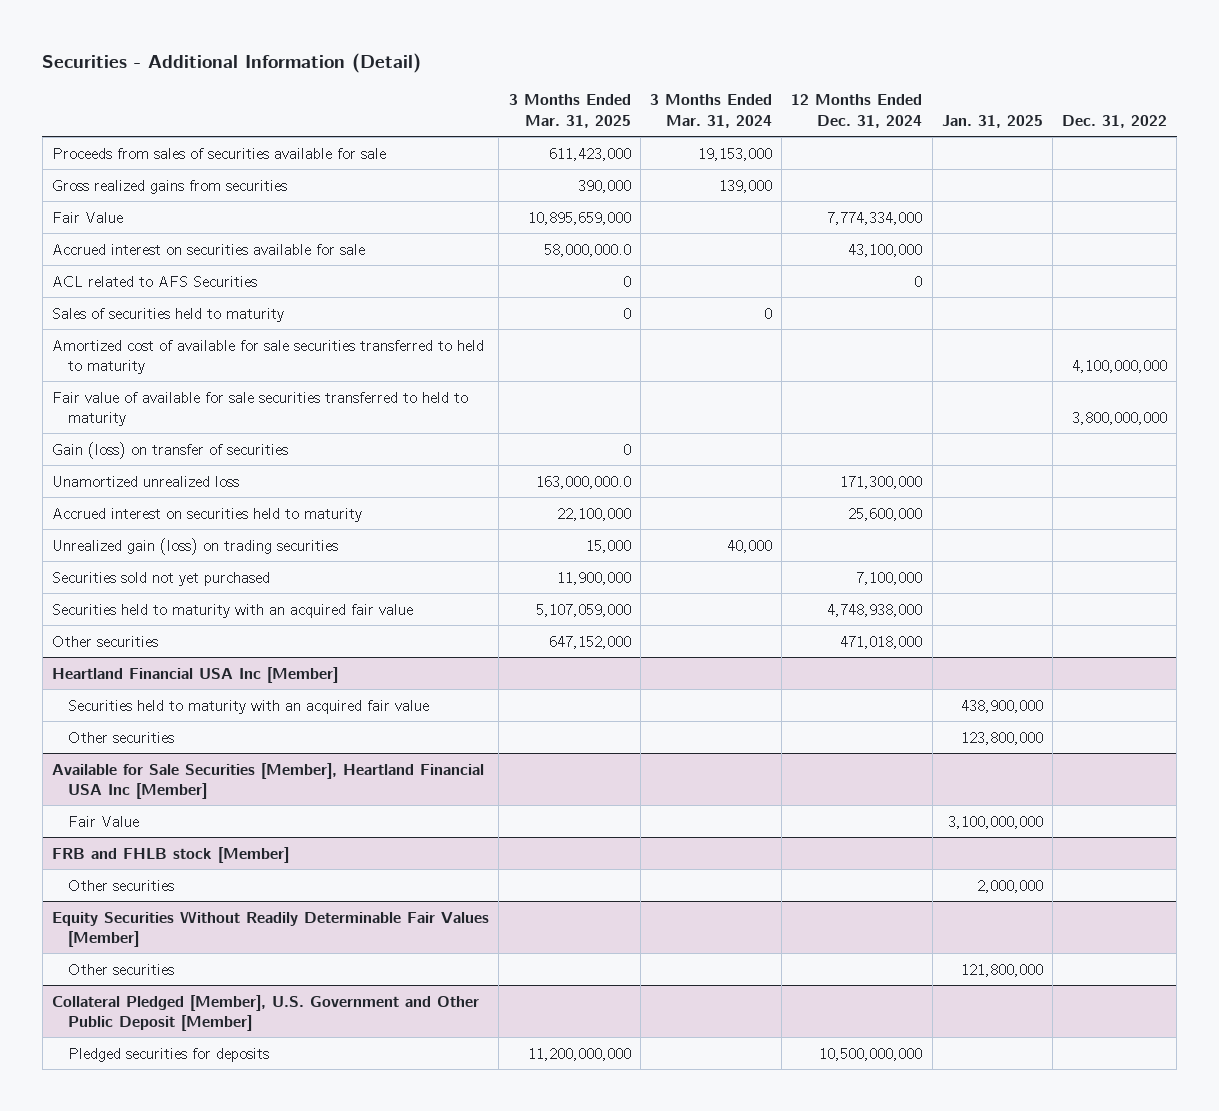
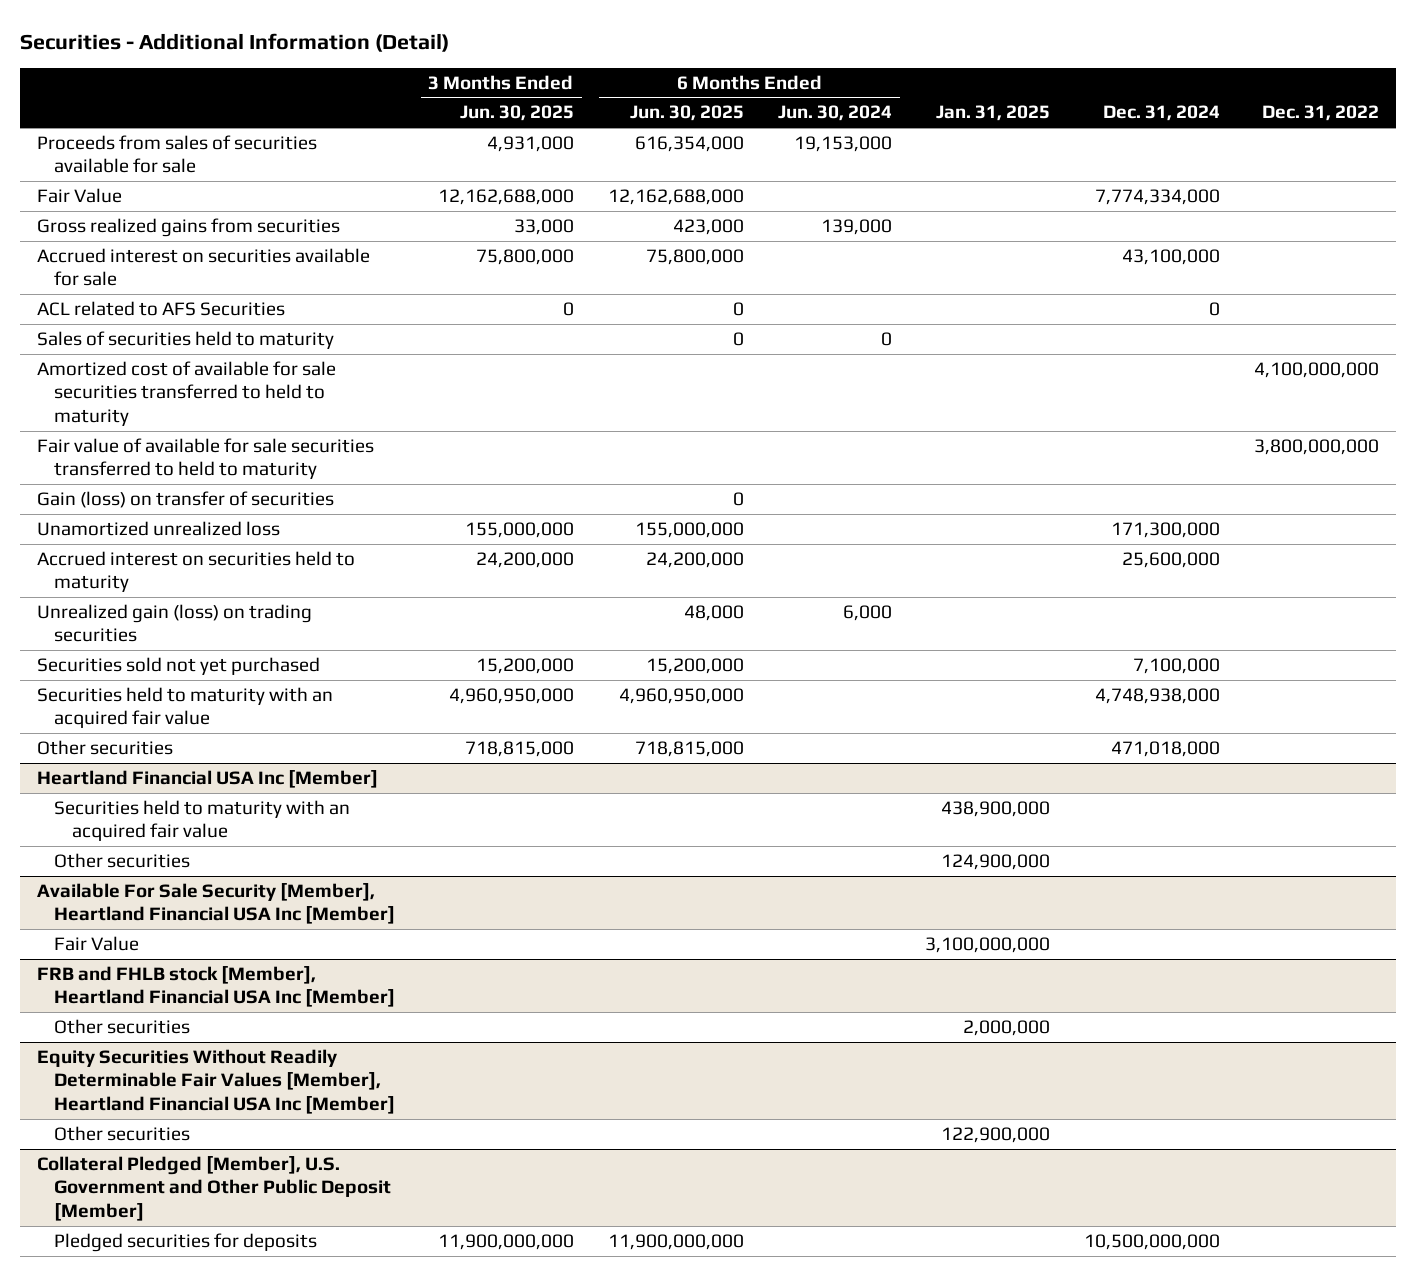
- | 3 Months Ended Mar. 31, 2025 | 3 Months Ended Mar. 31, 2024 | 12 Months Ended Dec. 31, 2024 | Jan. 31, 2025 | Dec. 31, 2022
+ | 3 Months Ended Jun. 30, 2025 | 6 Months Ended Jun. 30, 2025 | 6 Months Ended Jun. 30, 2024 | Jan. 31, 2025 | Dec. 31, 2024 | Dec. 31, 2022
moved down: Gross realized gains from securities | 33,000 | 423,000 | 139,000 | | |
@ Heartland Financial USA Inc [Member]
- Other securities | | | | 123,800,000 |
- Available for Sale Securities [Member], Heartland Financial USA Inc [Member]
@ Heartland Financial USA Inc [Member]
+ Other securities | | | | 124,900,000 | |
+ Available For Sale Security [Member], Heartland Financial USA Inc [Member]
- FRB and FHLB stock [Member]
+ FRB and FHLB stock [Member], Heartland Financial USA Inc [Member]
- Equity Securities Without Readily Determinable Fair Values [Member]
- Other securities | | | | 121,800,000 |
+ Equity Securities Without Readily Determinable Fair Values [Member], Heartland Financial USA Inc [Member]
+ Other securities | | | | 122,900,000 | |

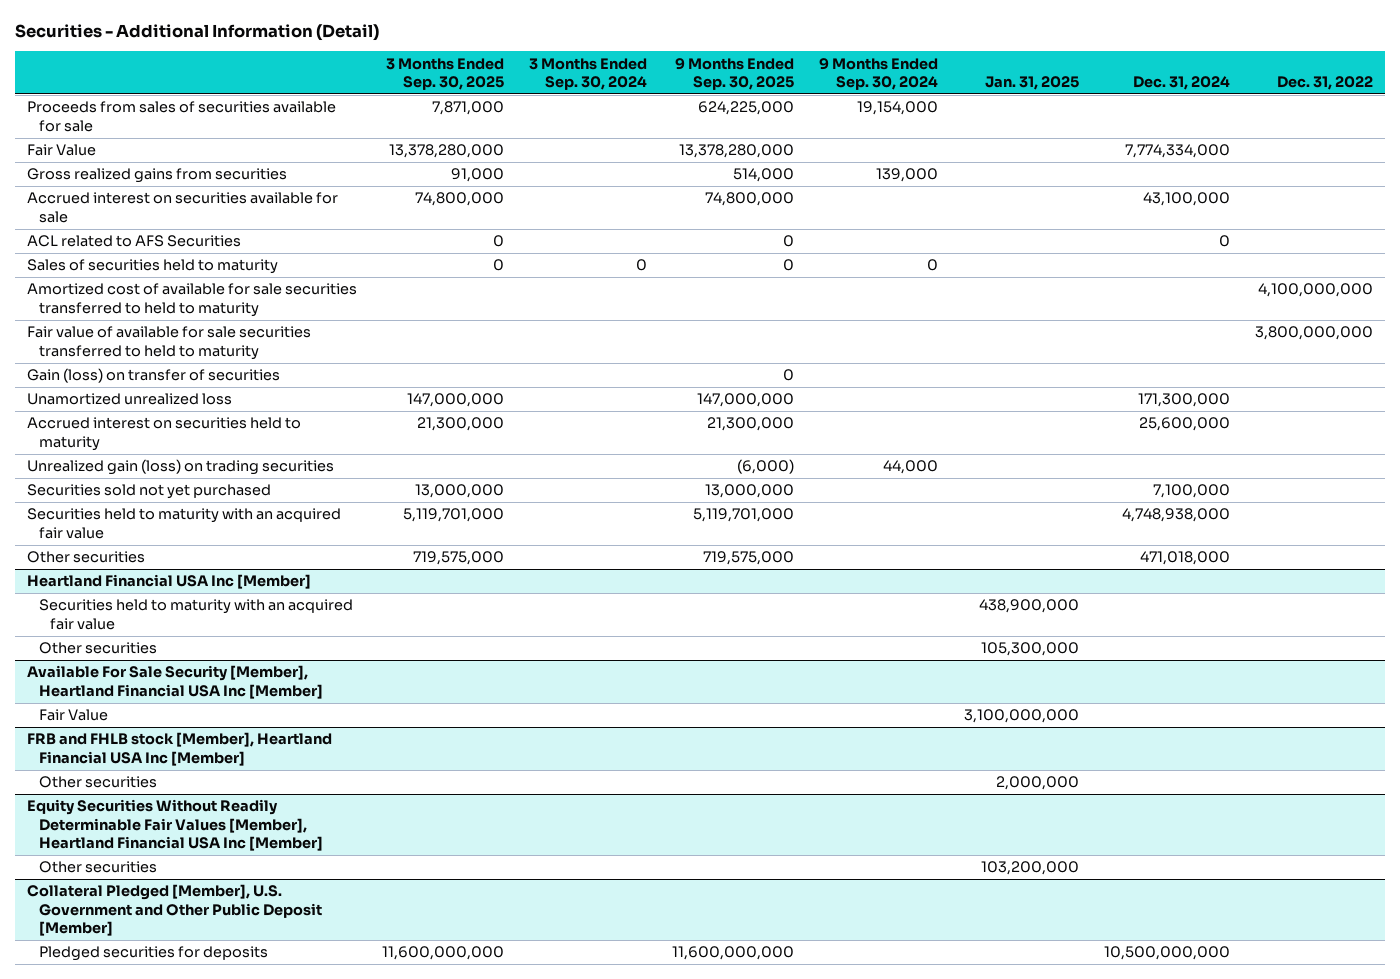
- | 3 Months Ended Jun. 30, 2025 | 6 Months Ended Jun. 30, 2025 | 6 Months Ended Jun. 30, 2024 | Jan. 31, 2025 | Dec. 31, 2024 | Dec. 31, 2022
+ | 3 Months Ended Sep. 30, 2025 | 3 Months Ended Sep. 30, 2024 | 9 Months Ended Sep. 30, 2025 | 9 Months Ended Sep. 30, 2024 | Jan. 31, 2025 | Dec. 31, 2024 | Dec. 31, 2022
@ Heartland Financial USA Inc [Member]
- Other securities | | | | 124,900,000 | |
+ Other securities | | | | | 105,300,000 | |
@ Equity Securities Without Readily Determinable Fair Values [Member], Heartland Financial USA Inc [Member]
- Other securities | | | | 122,900,000 | |
+ Other securities | | | | | 103,200,000 | |

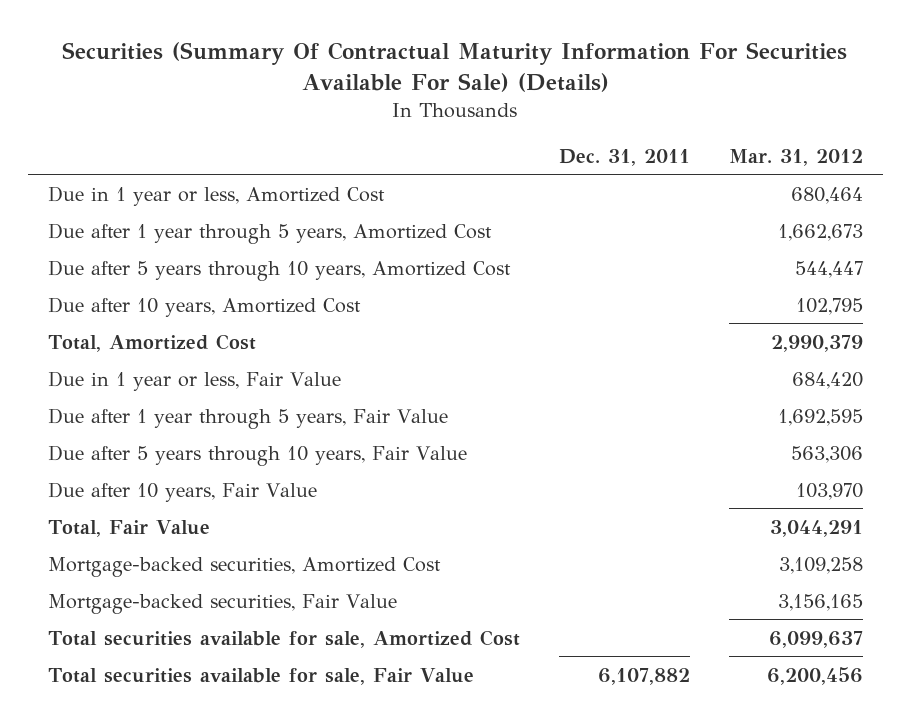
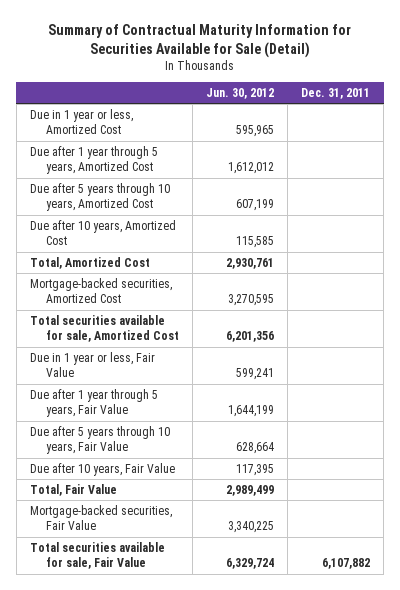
- Securities (Summary Of Contractual Maturity Information For Securities Available For Sale) (Details)
+ Summary of Contractual Maturity Information for Securities Available for Sale (Detail)
- | Dec. 31, 2011 | Mar. 31, 2012
+ | Jun. 30, 2012 | Dec. 31, 2011
moved up: Mortgage-backed securities, Amortized Cost | 3,270,595 |
moved up: Total securities available for sale, Amortized Cost | 6,201,356 |

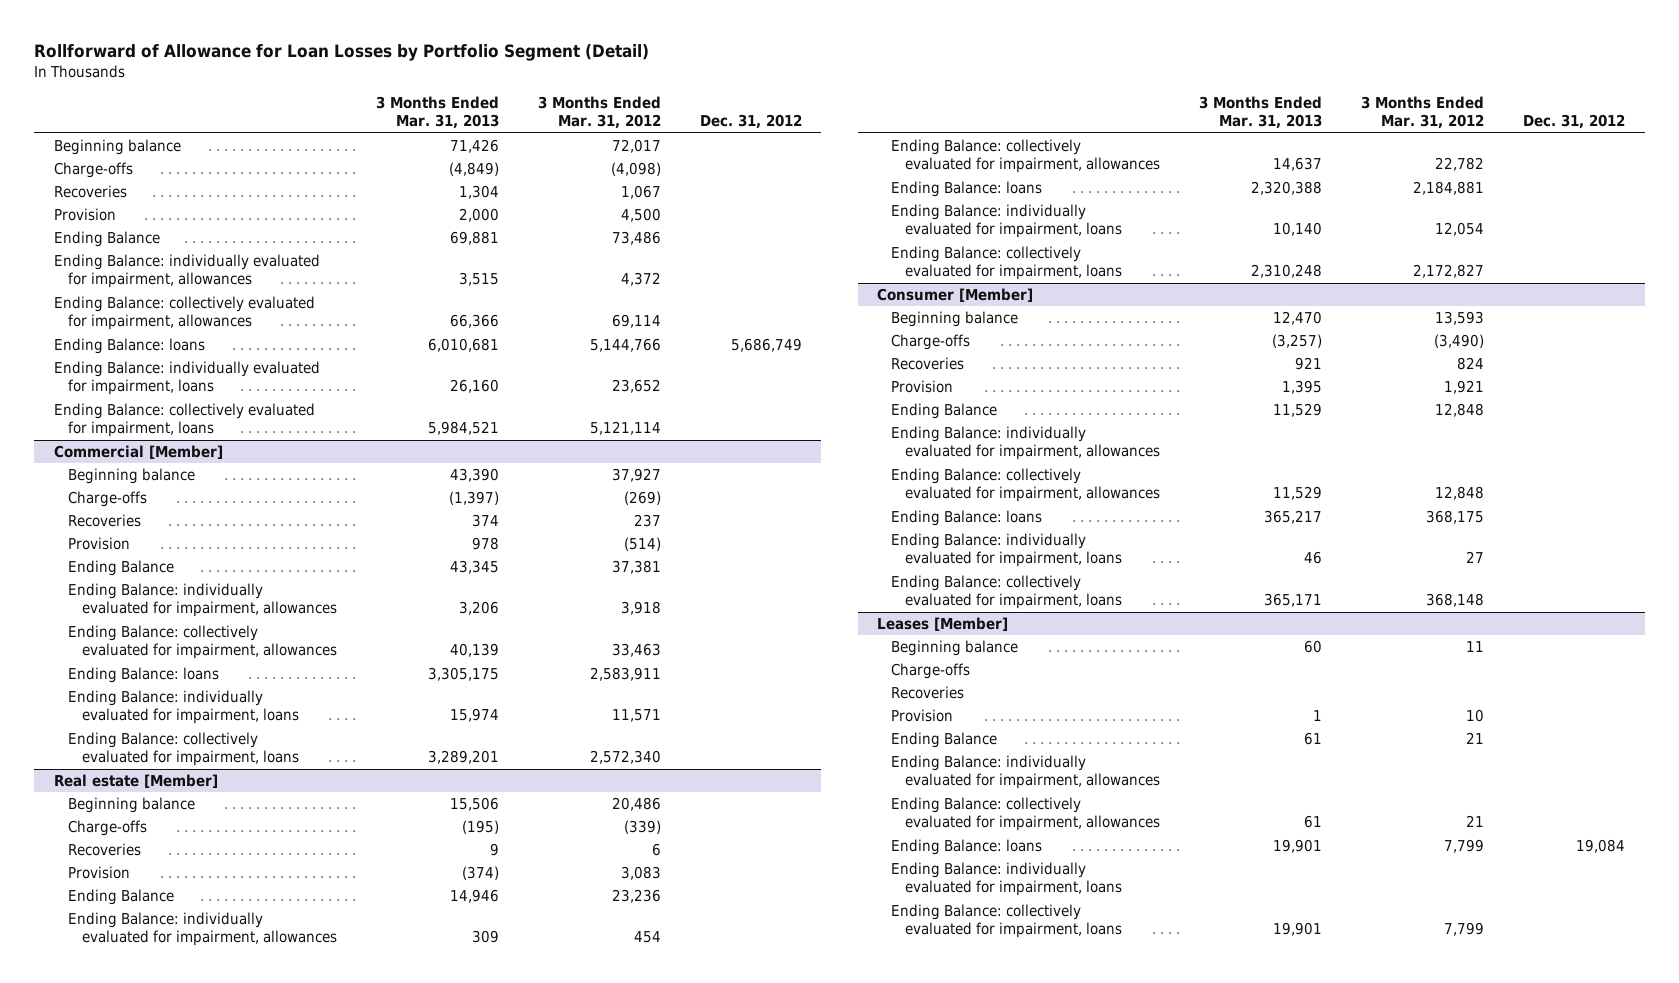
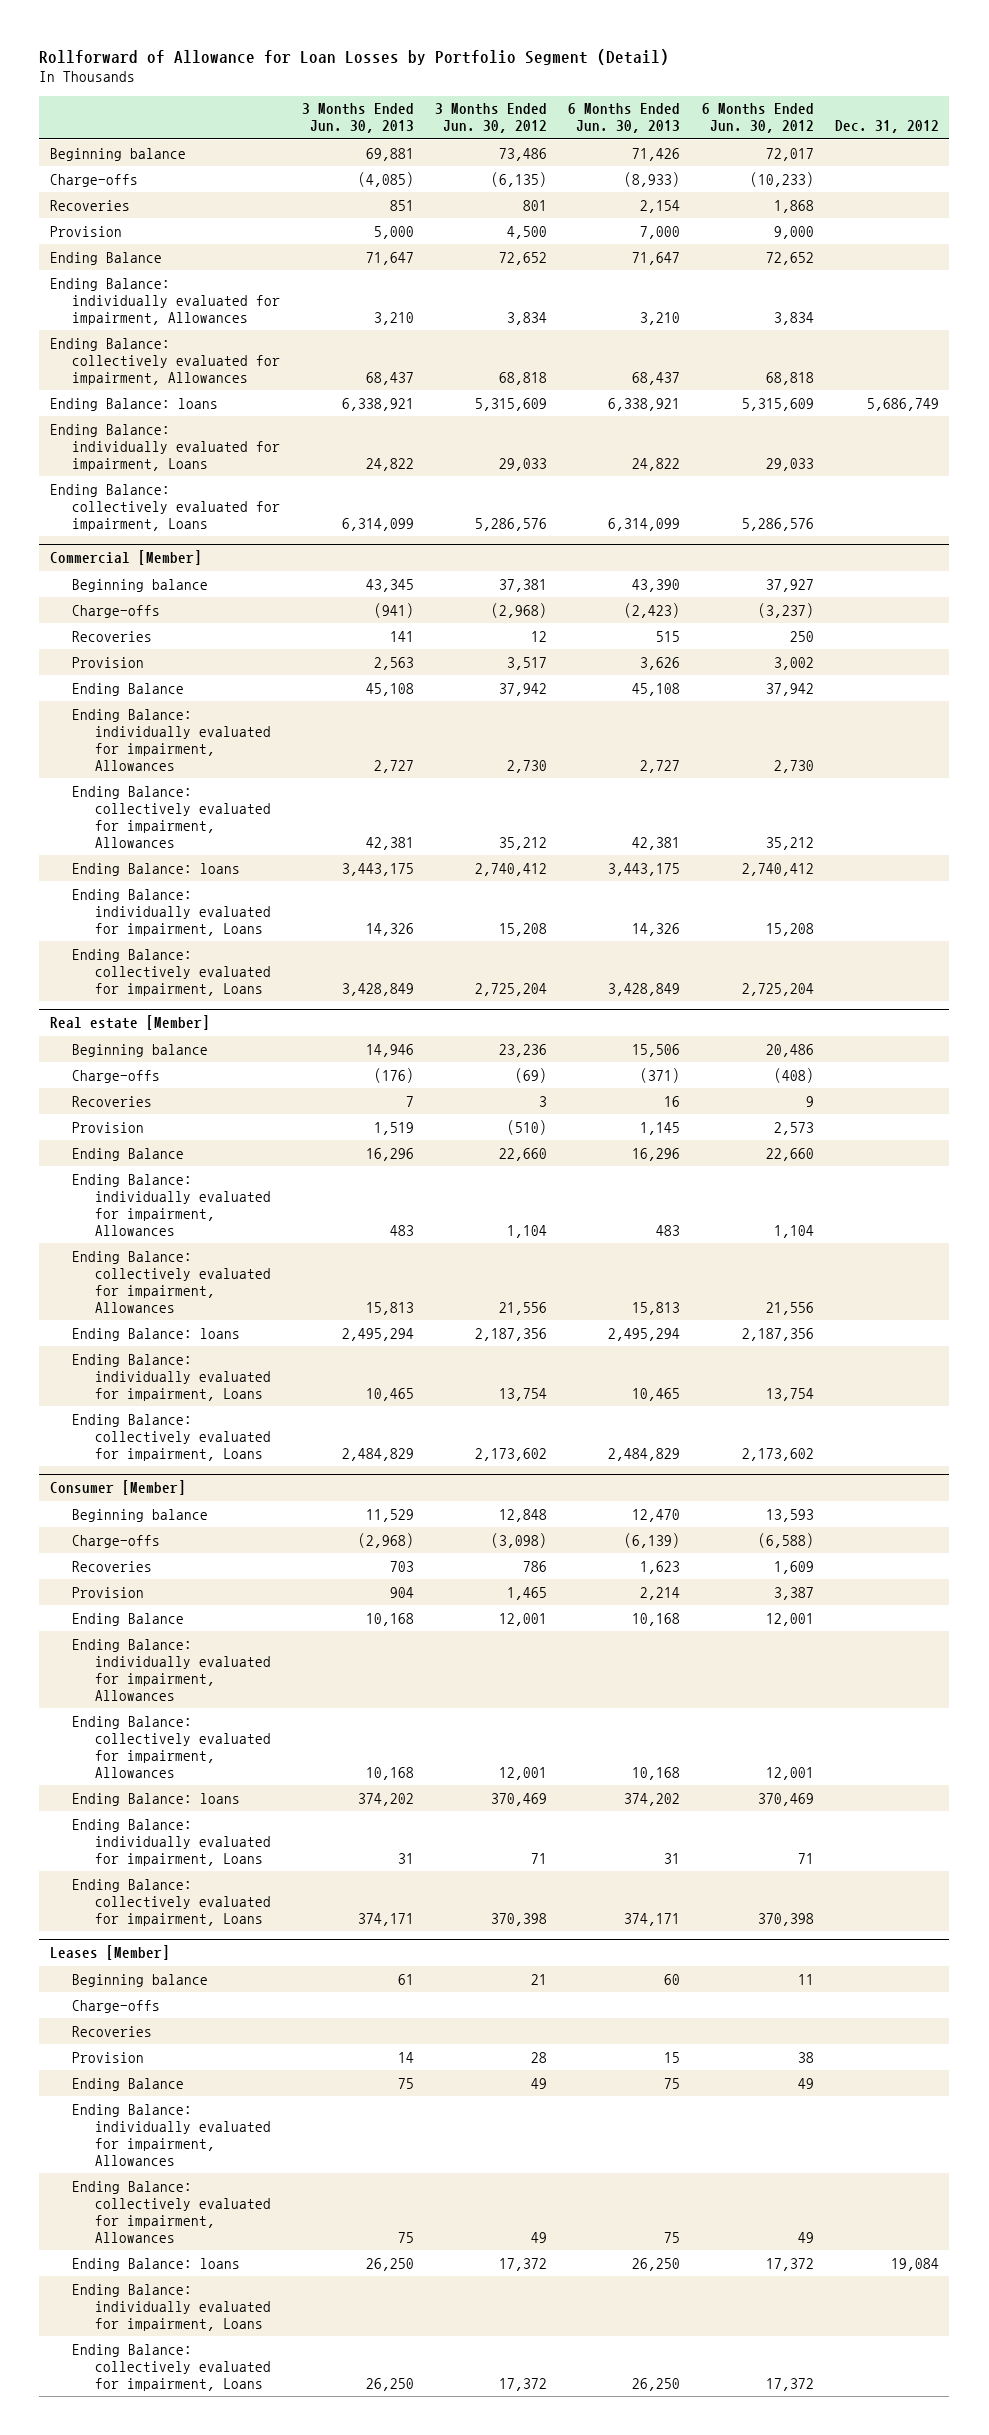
- | 3 Months Ended Mar. 31, 2013 | 3 Months Ended Mar. 31, 2012 | Dec. 31, 2012
+ | 3 Months Ended Jun. 30, 2013 | 3 Months Ended Jun. 30, 2012 | 6 Months Ended Jun. 30, 2013 | 6 Months Ended Jun. 30, 2012 | Dec. 31, 2012
- Ending Balance: individually evaluated for impairment, allowances | 3,515 | 4,372 |
- Ending Balance: collectively evaluated for impairment, allowances | 66,366 | 69,114 |
+ Ending Balance: individually evaluated for impairment, Allowances | 3,210 | 3,834 | 3,210 | 3,834 |
+ Ending Balance: collectively evaluated for impairment, Allowances | 68,437 | 68,818 | 68,437 | 68,818 |
- Ending Balance: individually evaluated for impairment, loans | 26,160 | 23,652 |
- Ending Balance: collectively evaluated for impairment, loans | 5,984,521 | 5,121,114 |
+ Ending Balance: individually evaluated for impairment, Loans | 24,822 | 29,033 | 24,822 | 29,033 |
+ Ending Balance: collectively evaluated for impairment, Loans | 6,314,099 | 5,286,576 | 6,314,099 | 5,286,576 |
@ Commercial [Member]
- Ending Balance: individually evaluated for impairment, allowances | 3,206 | 3,918 |
- Ending Balance: collectively evaluated for impairment, allowances | 40,139 | 33,463 |
+ Ending Balance: individually evaluated for impairment, Allowances | 2,727 | 2,730 | 2,727 | 2,730 |
+ Ending Balance: collectively evaluated for impairment, Allowances | 42,381 | 35,212 | 42,381 | 35,212 |
- Ending Balance: individually evaluated for impairment, loans | 15,974 | 11,571 |
- Ending Balance: collectively evaluated for impairment, loans | 3,289,201 | 2,572,340 |
+ Ending Balance: individually evaluated for impairment, Loans | 14,326 | 15,208 | 14,326 | 15,208 |
+ Ending Balance: collectively evaluated for impairment, Loans | 3,428,849 | 2,725,204 | 3,428,849 | 2,725,204 |
@ Real estate [Member]
- Ending Balance: individually evaluated for impairment, allowances | 309 | 454 |
- Ending Balance: collectively evaluated for impairment, allowances | 14,637 | 22,782 |
+ Ending Balance: individually evaluated for impairment, Allowances | 483 | 1,104 | 483 | 1,104 |
+ Ending Balance: collectively evaluated for impairment, Allowances | 15,813 | 21,556 | 15,813 | 21,556 |
- Ending Balance: individually evaluated for impairment, loans | 10,140 | 12,054 |
- Ending Balance: collectively evaluated for impairment, loans | 2,310,248 | 2,172,827 |
+ Ending Balance: individually evaluated for impairment, Loans | 10,465 | 13,754 | 10,465 | 13,754 |
+ Ending Balance: collectively evaluated for impairment, Loans | 2,484,829 | 2,173,602 | 2,484,829 | 2,173,602 |
@ Consumer [Member]
- Ending Balance: individually evaluated for impairment, allowances
- Ending Balance: collectively evaluated for impairment, allowances | 11,529 | 12,848 |
+ Ending Balance: individually evaluated for impairment, Allowances
+ Ending Balance: collectively evaluated for impairment, Allowances | 10,168 | 12,001 | 10,168 | 12,001 |
- Ending Balance: individually evaluated for impairment, loans | 46 | 27 |
- Ending Balance: collectively evaluated for impairment, loans | 365,171 | 368,148 |
+ Ending Balance: individually evaluated for impairment, Loans | 31 | 71 | 31 | 71 |
+ Ending Balance: collectively evaluated for impairment, Loans | 374,171 | 370,398 | 374,171 | 370,398 |
@ Leases [Member]
- Ending Balance: individually evaluated for impairment, allowances
- Ending Balance: collectively evaluated for impairment, allowances | 61 | 21 |
+ Ending Balance: individually evaluated for impairment, Allowances
+ Ending Balance: collectively evaluated for impairment, Allowances | 75 | 49 | 75 | 49 |
- Ending Balance: individually evaluated for impairment, loans
- Ending Balance: collectively evaluated for impairment, loans | 19,901 | 7,799 |
+ Ending Balance: individually evaluated for impairment, Loans
+ Ending Balance: collectively evaluated for impairment, Loans | 26,250 | 17,372 | 26,250 | 17,372 |

